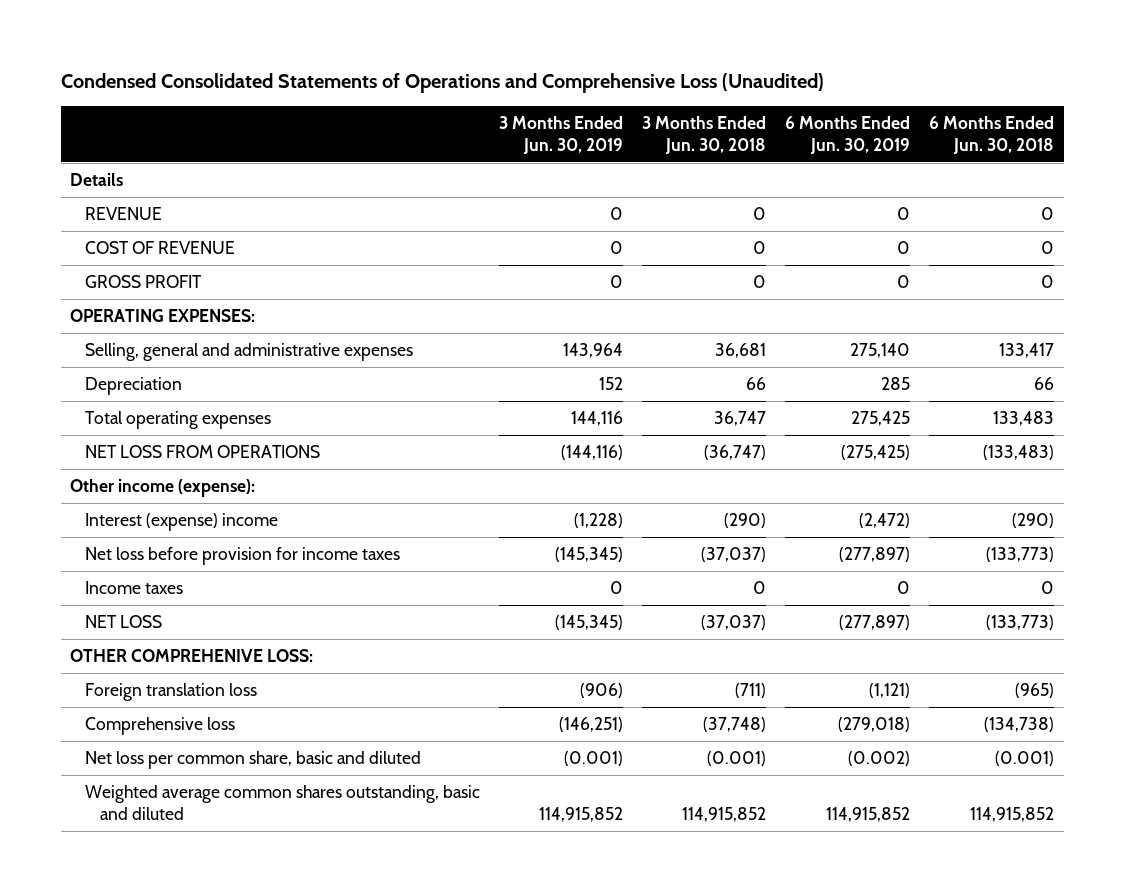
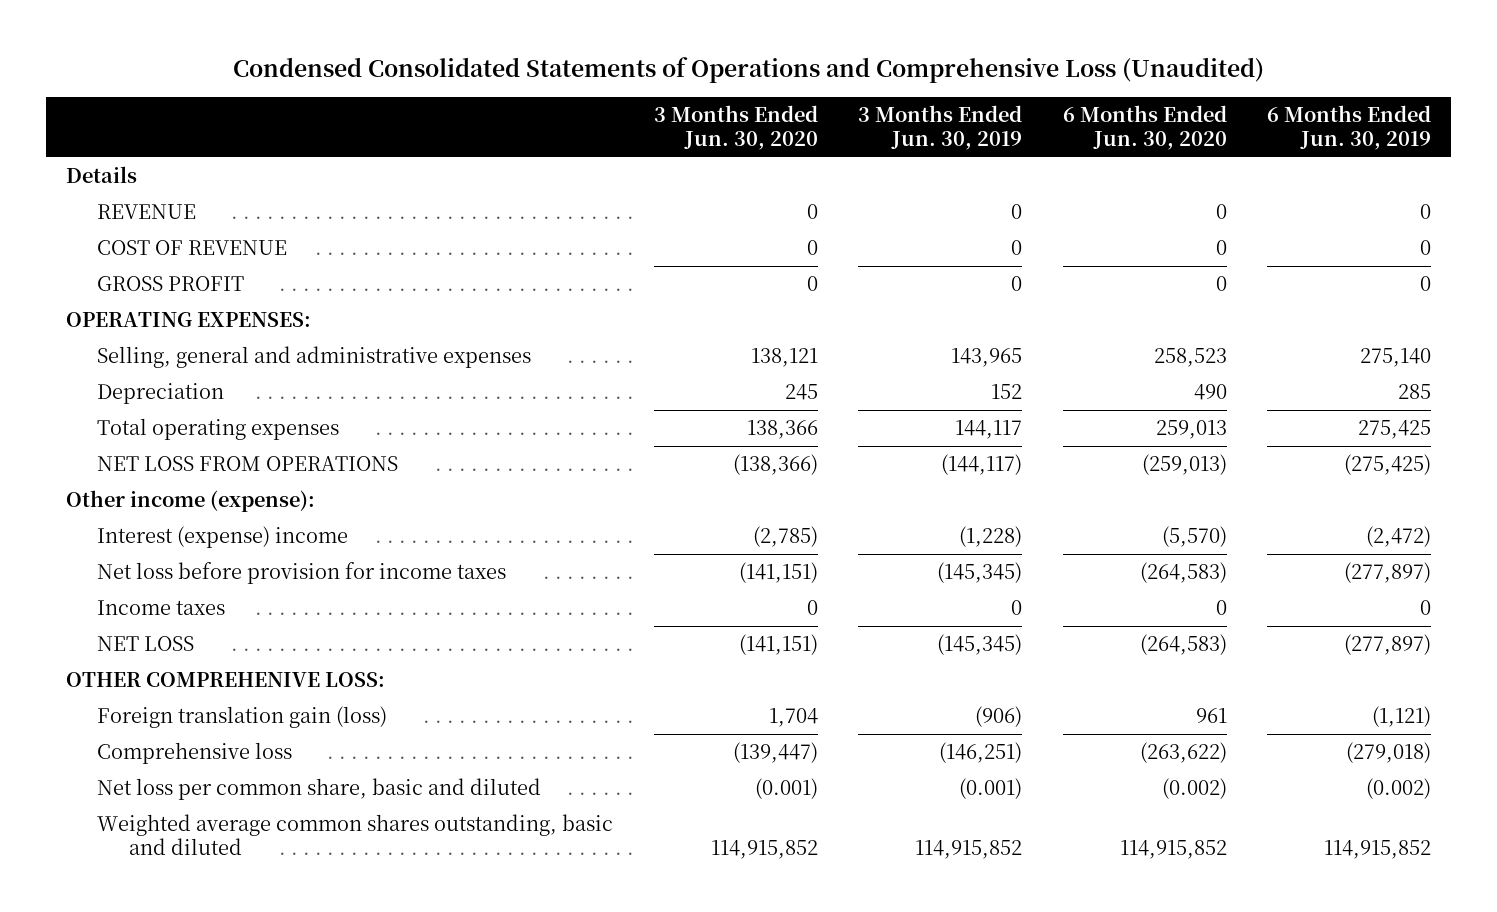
- | 3 Months Ended Jun. 30, 2019 | 3 Months Ended Jun. 30, 2018 | 6 Months Ended Jun. 30, 2019 | 6 Months Ended Jun. 30, 2018
+ | 3 Months Ended Jun. 30, 2020 | 3 Months Ended Jun. 30, 2019 | 6 Months Ended Jun. 30, 2020 | 6 Months Ended Jun. 30, 2019
- Selling, general and administrative expenses | 143,964 | 36,681 | 275,140 | 133,417
+ Selling, general and administrative expenses | 138,121 | 143,965 | 258,523 | 275,140
- Total operating expenses | 144,116 | 36,747 | 275,425 | 133,483
- NET LOSS FROM OPERATIONS | (144,116) | (36,747) | (275,425) | (133,483)
+ Total operating expenses | 138,366 | 144,117 | 259,013 | 275,425
+ NET LOSS FROM OPERATIONS | (138,366) | (144,117) | (259,013) | (275,425)
- Foreign translation loss | (906) | (711) | (1,121) | (965)
+ Foreign translation gain (loss) | 1,704 | (906) | 961 | (1,121)

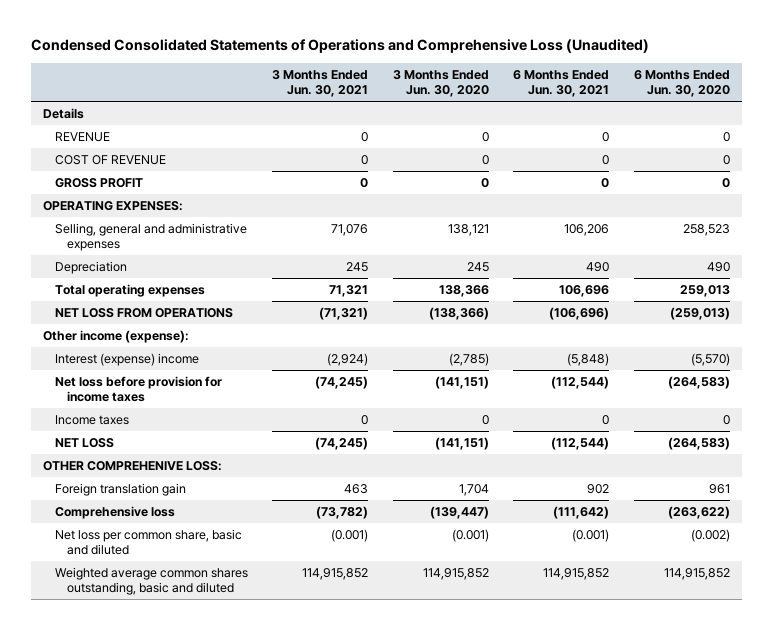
- | 3 Months Ended Jun. 30, 2020 | 3 Months Ended Jun. 30, 2019 | 6 Months Ended Jun. 30, 2020 | 6 Months Ended Jun. 30, 2019
+ | 3 Months Ended Jun. 30, 2021 | 3 Months Ended Jun. 30, 2020 | 6 Months Ended Jun. 30, 2021 | 6 Months Ended Jun. 30, 2020
- Foreign translation gain (loss) | 1,704 | (906) | 961 | (1,121)
+ Foreign translation gain | 463 | 1,704 | 902 | 961

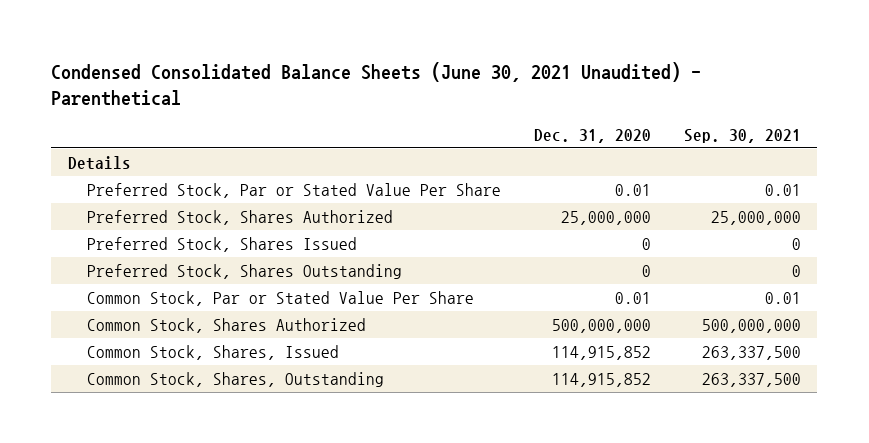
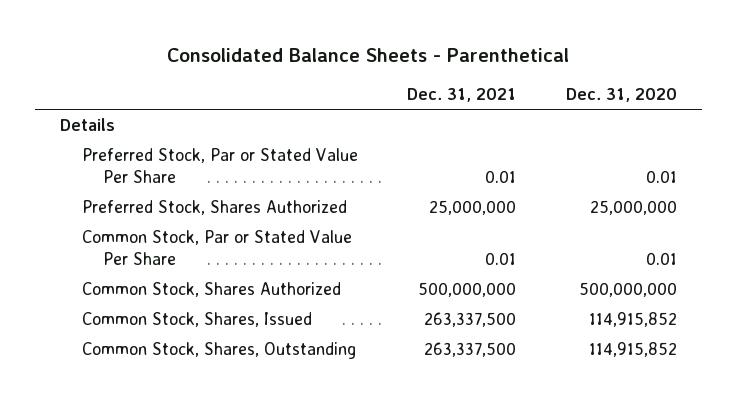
- Condensed Consolidated Balance Sheets (June 30, 2021 Unaudited) - Parenthetical
+ Consolidated Balance Sheets - Parenthetical
- | Dec. 31, 2020 | Sep. 30, 2021
+ | Dec. 31, 2021 | Dec. 31, 2020
- Preferred Stock, Shares Issued | 0 | 0
- Preferred Stock, Shares Outstanding | 0 | 0

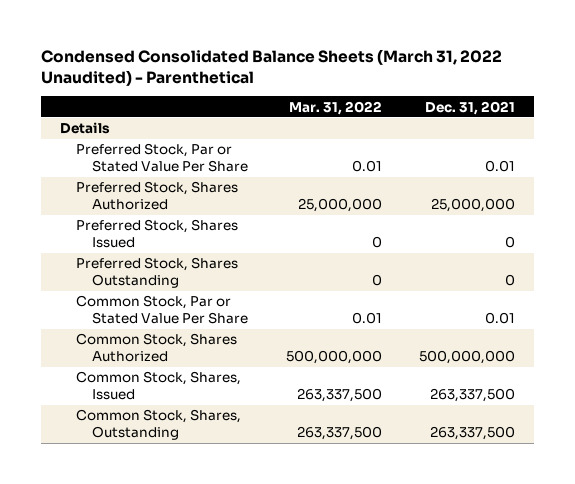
- Consolidated Balance Sheets - Parenthetical
+ Condensed Consolidated Balance Sheets (March 31, 2022 Unaudited) - Parenthetical
- | Dec. 31, 2021 | Dec. 31, 2020
+ | Mar. 31, 2022 | Dec. 31, 2021
+ Preferred Stock, Shares Issued | 0 | 0
+ Preferred Stock, Shares Outstanding | 0 | 0

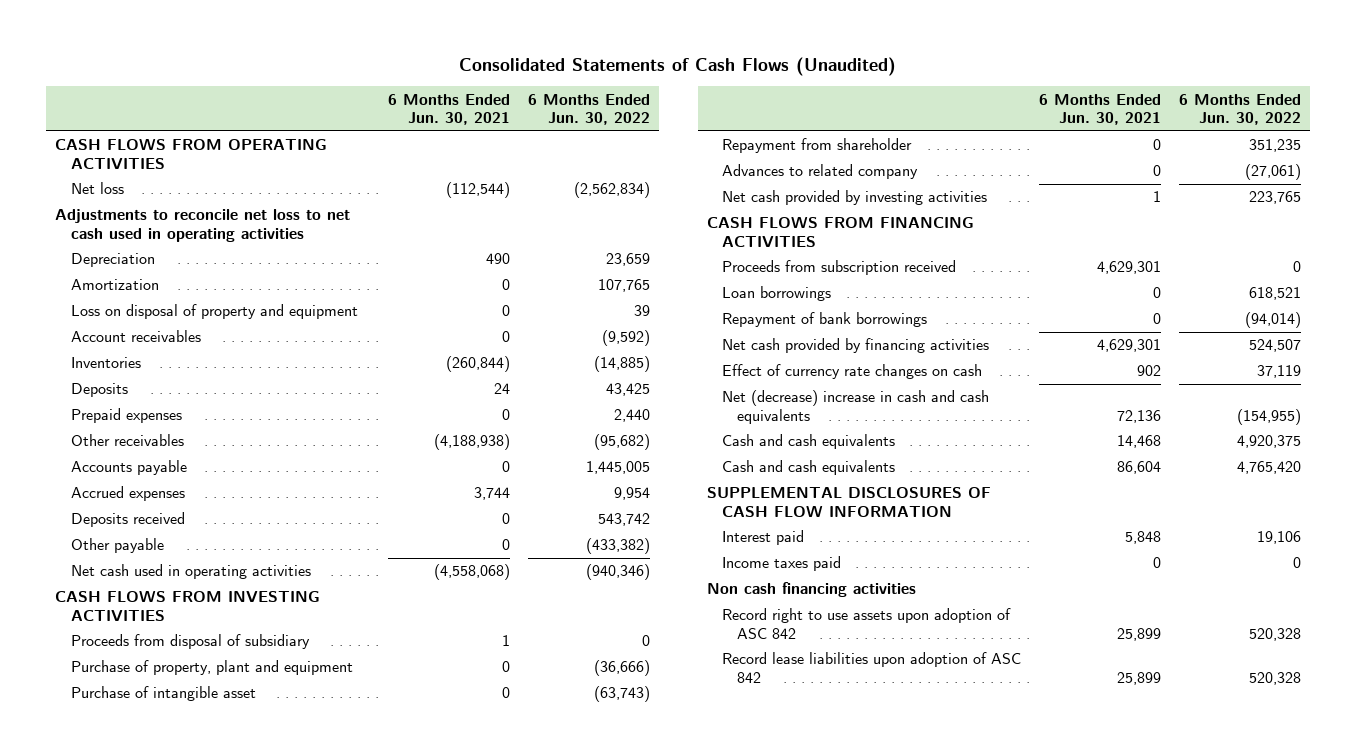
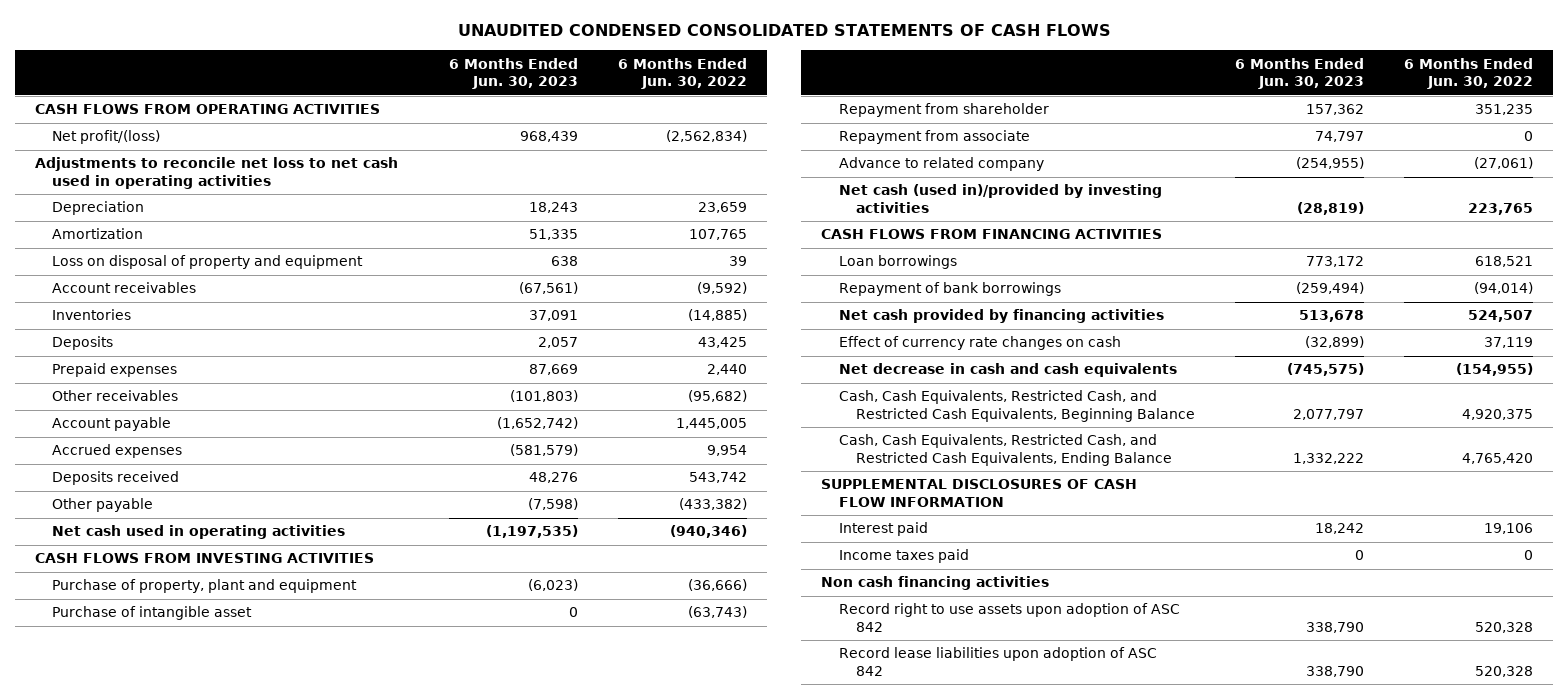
- Consolidated Statements of Cash Flows (Unaudited)
+ UNAUDITED CONDENSED CONSOLIDATED STATEMENTS OF CASH FLOWS
- | 6 Months Ended Jun. 30, 2021 | 6 Months Ended Jun. 30, 2022
+ | 6 Months Ended Jun. 30, 2023 | 6 Months Ended Jun. 30, 2022
- Net loss | (112,544) | (2,562,834)
+ Net profit/(loss) | 968,439 | (2,562,834)
- Accounts payable | 0 | 1,445,005
+ Account payable | (1,652,742) | 1,445,005
- Proceeds from disposal of subsidiary | 1 | 0
- Advances to related company | 0 | (27,061)
- Net cash provided by investing activities | 1 | 223,765
+ Repayment from associate | 74,797 | 0
+ Advance to related company | (254,955) | (27,061)
+ Net cash (used in)/provided by investing activities | (28,819) | 223,765
- Proceeds from subscription received | 4,629,301 | 0
- Net (decrease) increase in cash and cash equivalents | 72,136 | (154,955)
- Cash and cash equivalents | 14,468 | 4,920,375
- Cash and cash equivalents | 86,604 | 4,765,420
+ Net decrease in cash and cash equivalents | (745,575) | (154,955)
+ Cash, Cash Equivalents, Restricted Cash, and Restricted Cash Equivalents, Beginning Balance | 2,077,797 | 4,920,375
+ Cash, Cash Equivalents, Restricted Cash, and Restricted Cash Equivalents, Ending Balance | 1,332,222 | 4,765,420

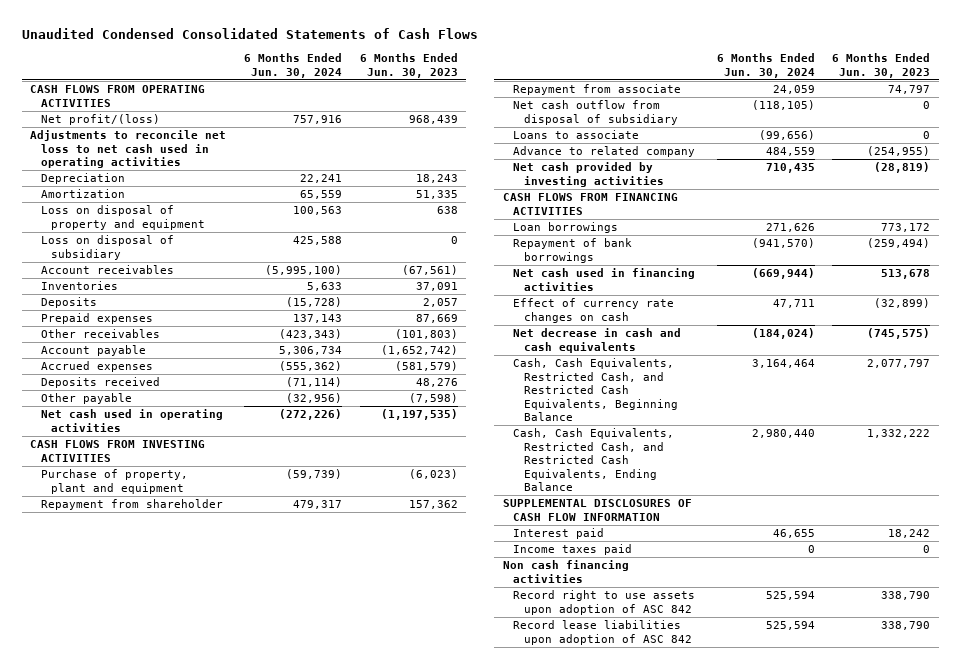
- UNAUDITED CONDENSED CONSOLIDATED STATEMENTS OF CASH FLOWS
+ Unaudited Condensed Consolidated Statements of Cash Flows
- | 6 Months Ended Jun. 30, 2023 | 6 Months Ended Jun. 30, 2022
+ | 6 Months Ended Jun. 30, 2024 | 6 Months Ended Jun. 30, 2023
+ Loss on disposal of subsidiary | 425,588 | 0
- Purchase of intangible asset | 0 | (63,743)
+ Net cash outflow from disposal of subsidiary | (118,105) | 0
+ Loans to associate | (99,656) | 0
- Net cash (used in)/provided by investing activities | (28,819) | 223,765
+ Net cash provided by investing activities | 710,435 | (28,819)
- Net cash provided by financing activities | 513,678 | 524,507
+ Net cash used in financing activities | (669,944) | 513,678

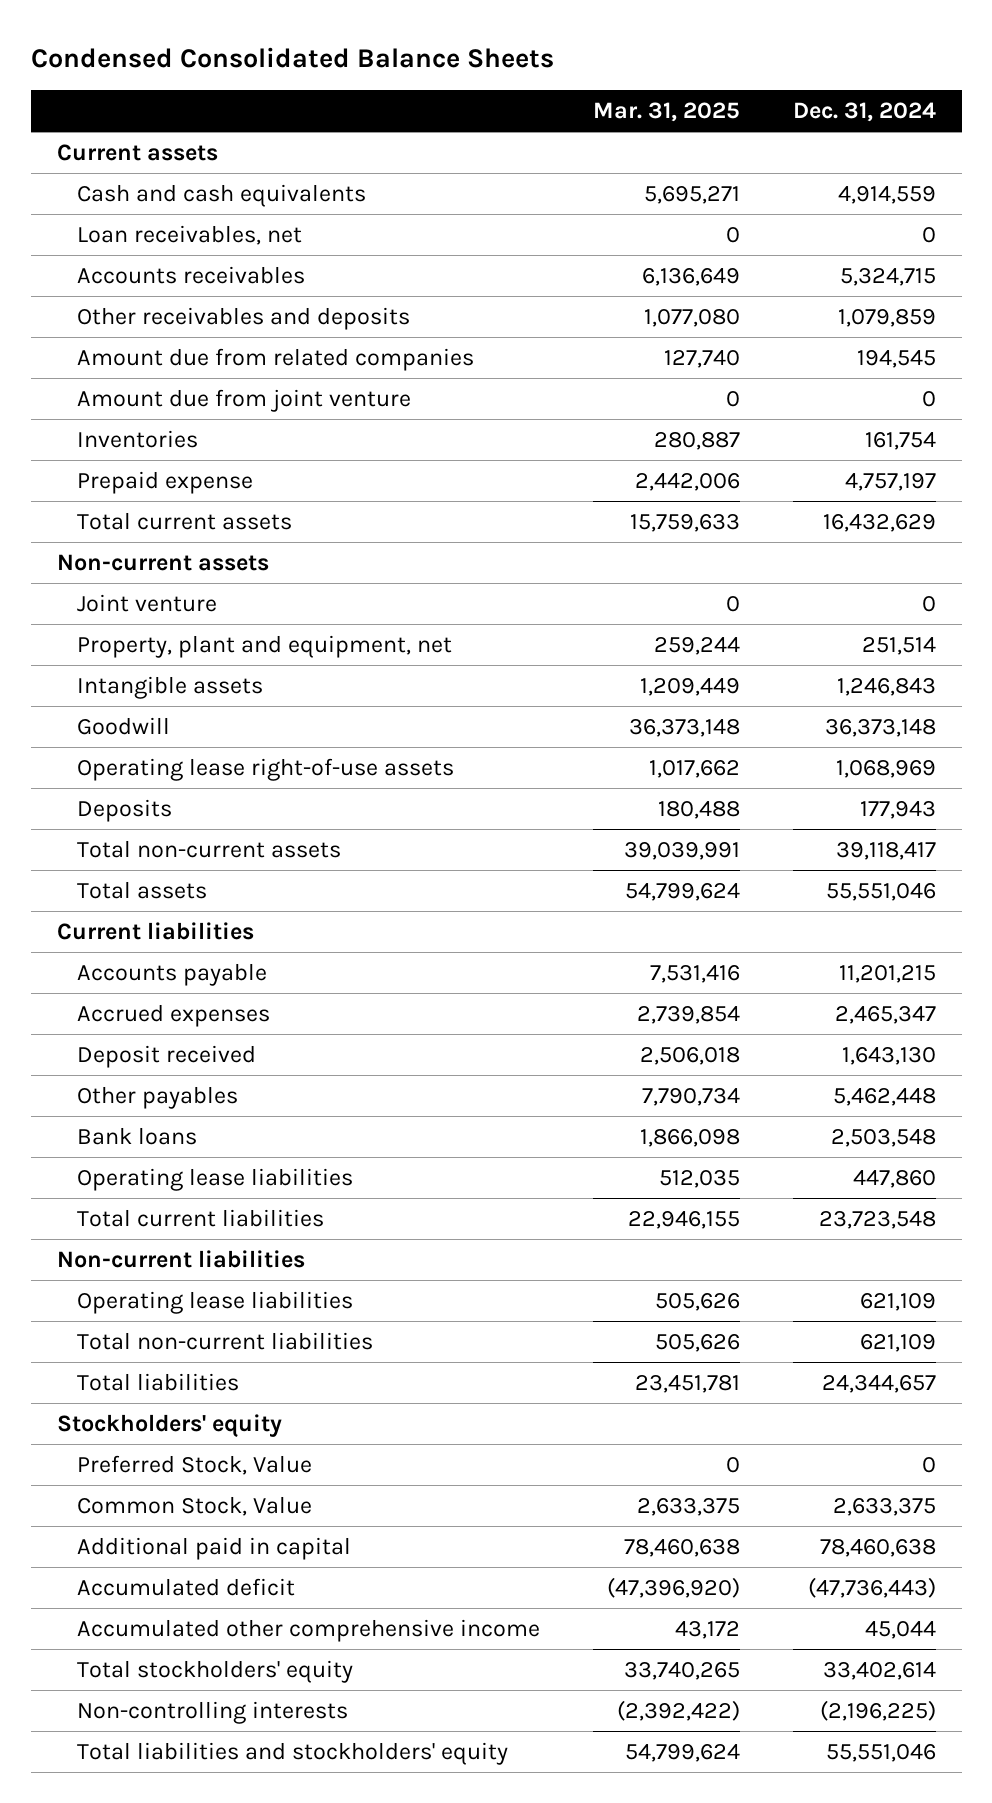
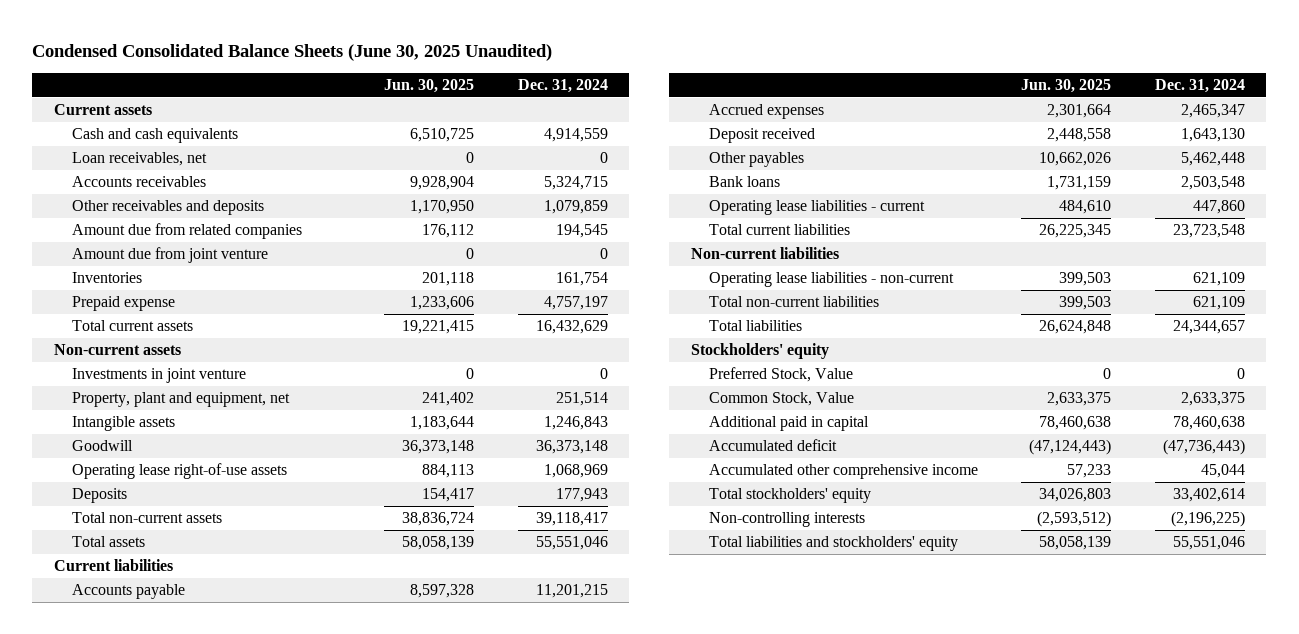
- Condensed Consolidated Balance Sheets
+ Condensed Consolidated Balance Sheets (June 30, 2025 Unaudited)
- | Mar. 31, 2025 | Dec. 31, 2024
+ | Jun. 30, 2025 | Dec. 31, 2024
- Joint venture | 0 | 0
+ Investments in joint venture | 0 | 0
- Operating lease liabilities | 512,035 | 447,860
+ Operating lease liabilities - current | 484,610 | 447,860
- Operating lease liabilities | 505,626 | 621,109
+ Operating lease liabilities - non-current | 399,503 | 621,109

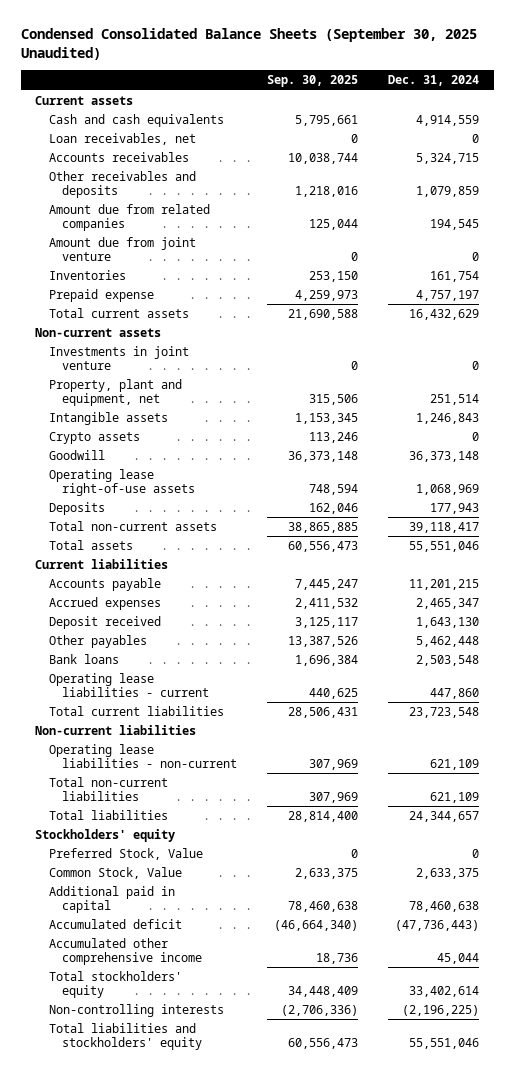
- Condensed Consolidated Balance Sheets (June 30, 2025 Unaudited)
+ Condensed Consolidated Balance Sheets (September 30, 2025 Unaudited)
- | Jun. 30, 2025 | Dec. 31, 2024
+ | Sep. 30, 2025 | Dec. 31, 2024
+ Crypto assets | 113,246 | 0

